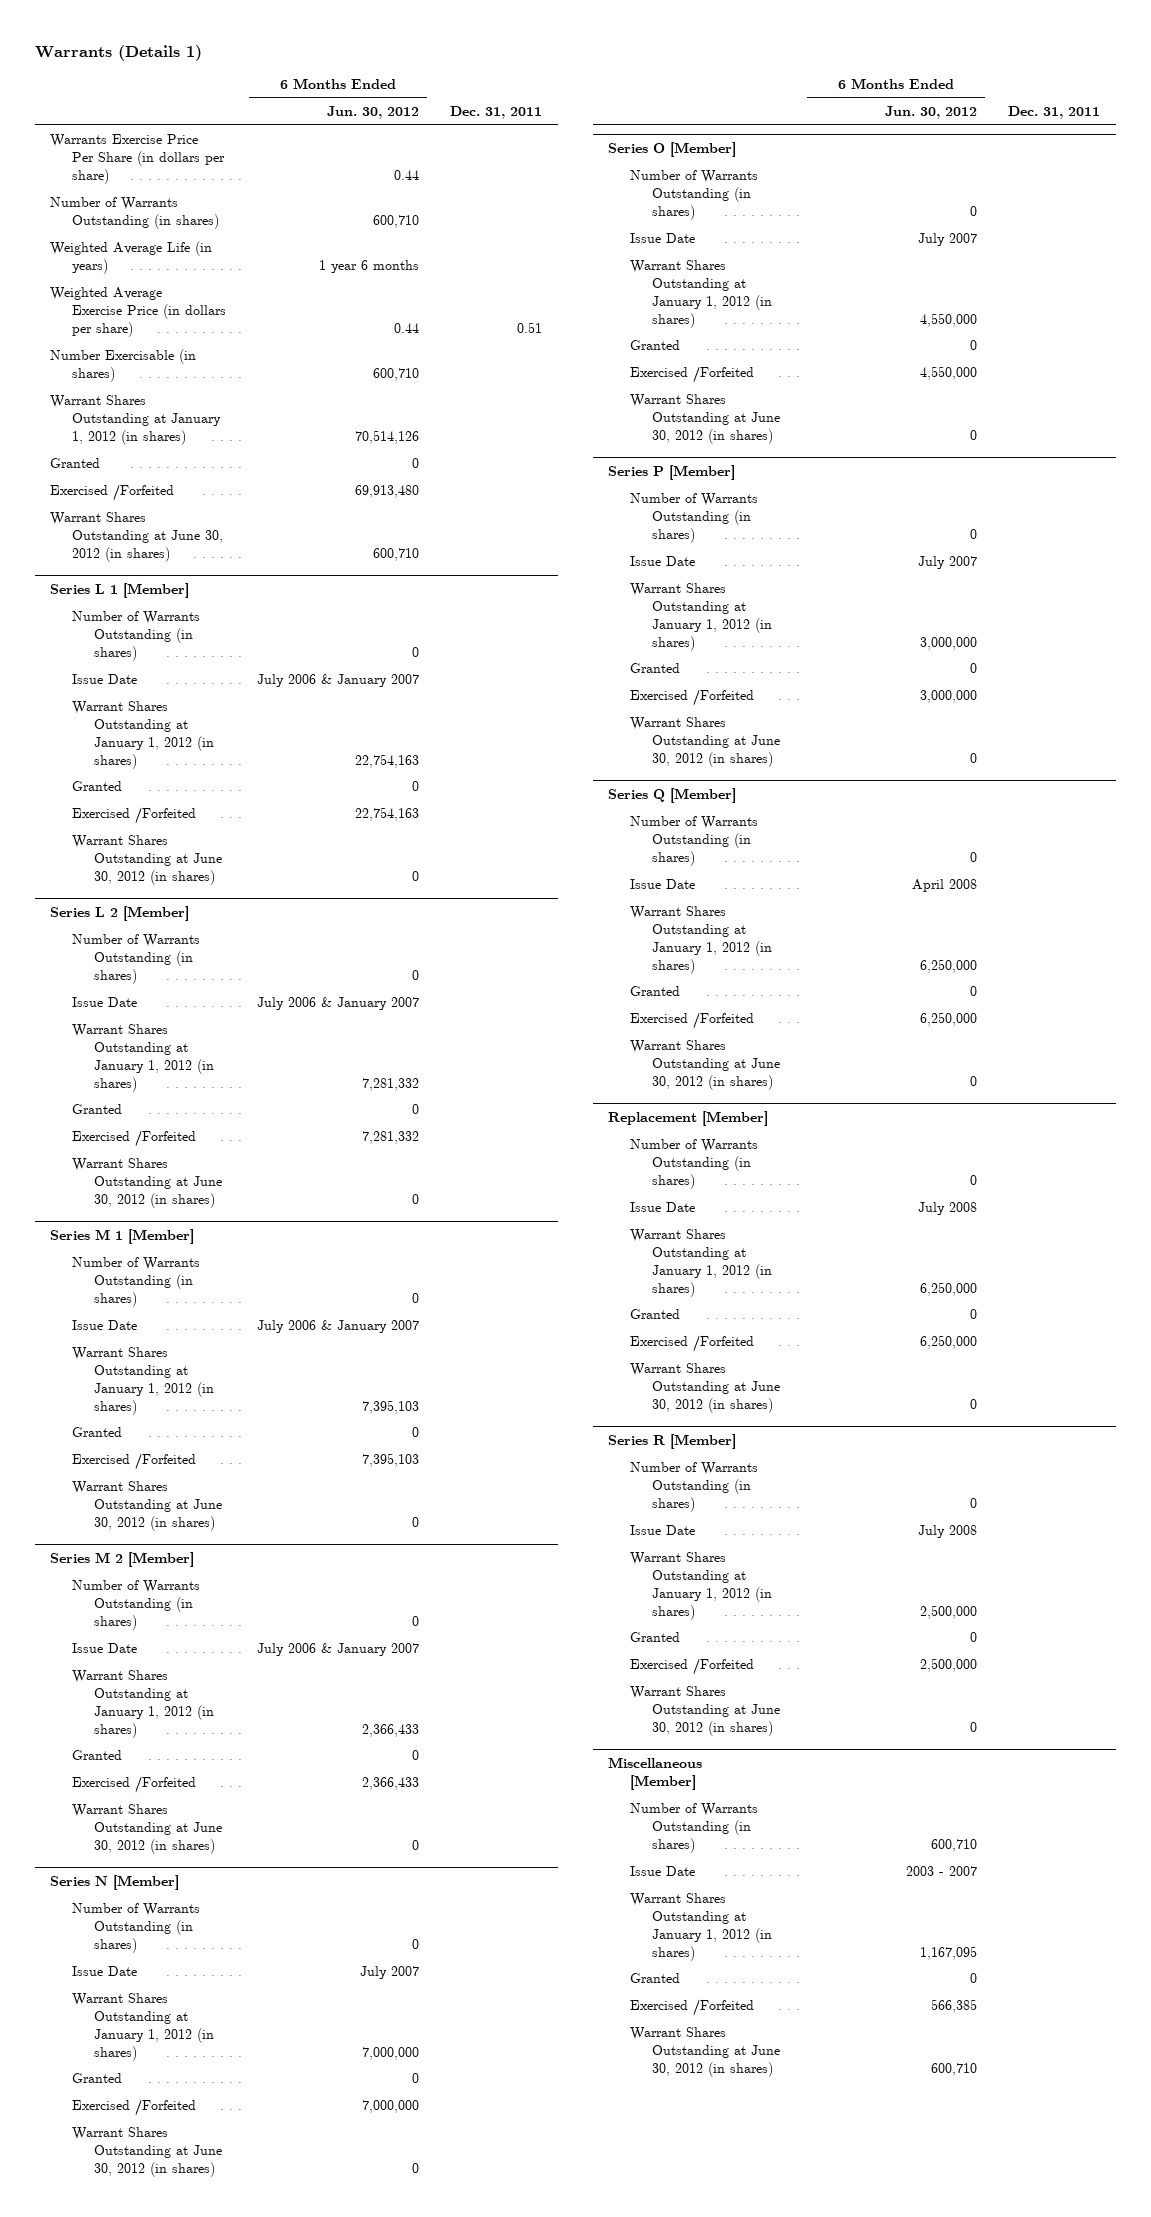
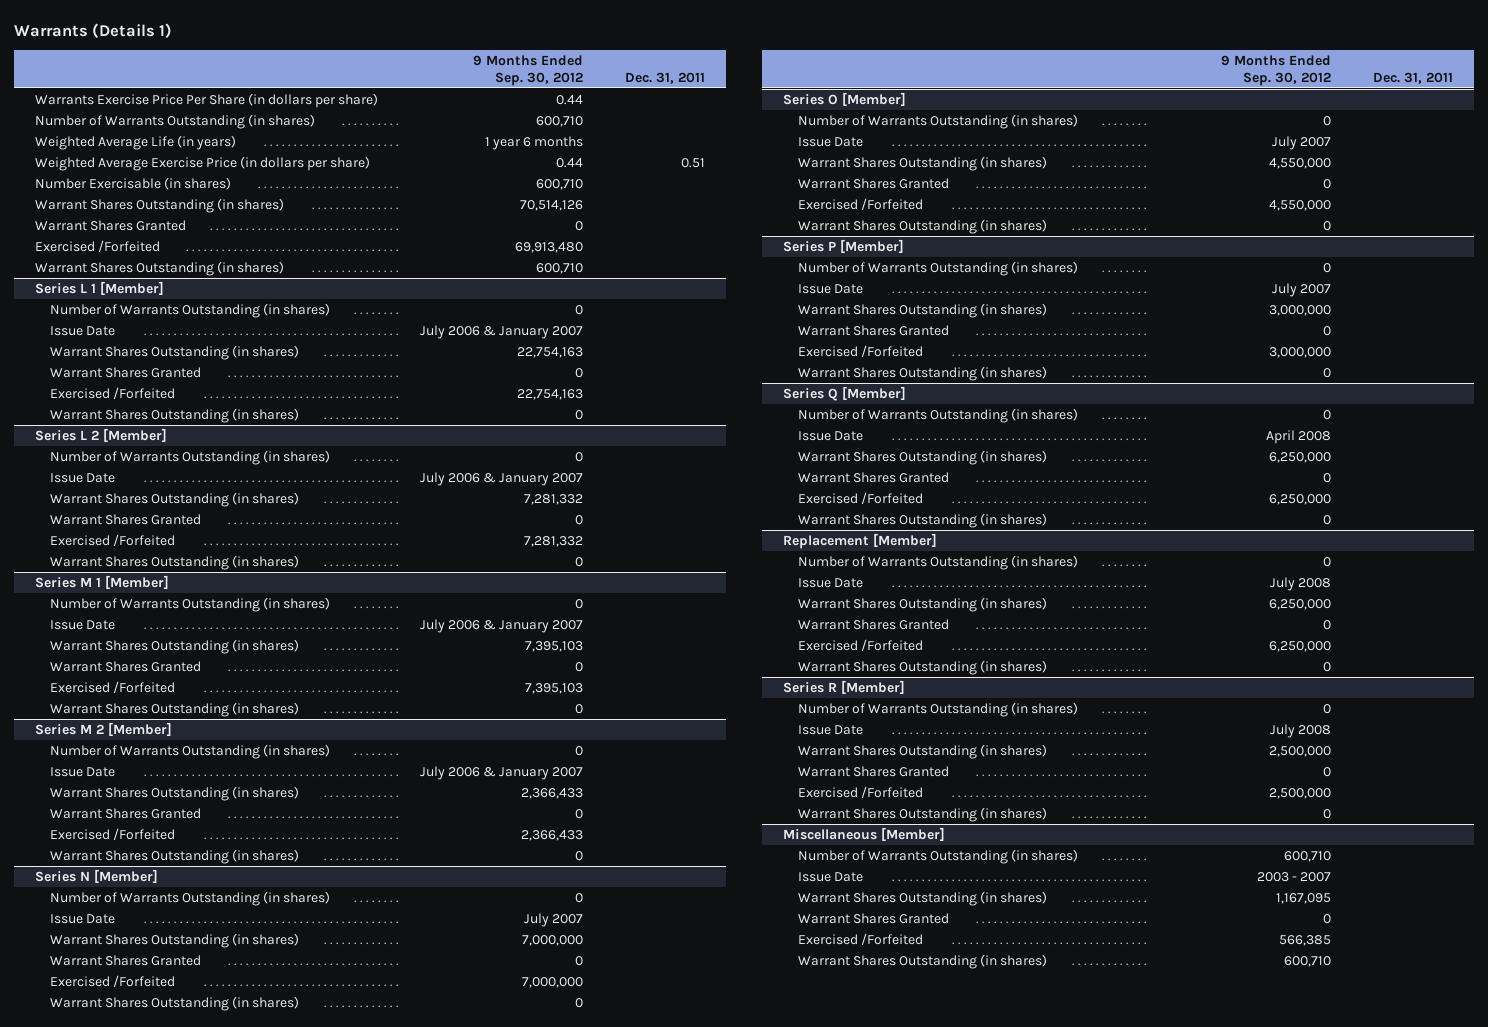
- | 6 Months Ended Jun. 30, 2012 | Dec. 31, 2011
+ | 9 Months Ended Sep. 30, 2012 | Dec. 31, 2011
- Warrant Shares Outstanding at January 1, 2012 (in shares) | 70,514,126 |
- Granted | 0 |
+ Warrant Shares Outstanding (in shares) | 70,514,126 |
+ Warrant Shares Granted | 0 |
- Warrant Shares Outstanding at June 30, 2012 (in shares) | 600,710 |
+ Warrant Shares Outstanding (in shares) | 600,710 |
@ Series L 1 [Member]
- Warrant Shares Outstanding at January 1, 2012 (in shares) | 22,754,163 |
- Granted | 0 |
+ Warrant Shares Outstanding (in shares) | 22,754,163 |
+ Warrant Shares Granted | 0 |
- Warrant Shares Outstanding at June 30, 2012 (in shares) | 0 |
+ Warrant Shares Outstanding (in shares) | 0 |
@ Series L 2 [Member]
- Warrant Shares Outstanding at January 1, 2012 (in shares) | 7,281,332 |
- Granted | 0 |
+ Warrant Shares Outstanding (in shares) | 7,281,332 |
+ Warrant Shares Granted | 0 |
- Warrant Shares Outstanding at June 30, 2012 (in shares) | 0 |
+ Warrant Shares Outstanding (in shares) | 0 |
@ Series M 1 [Member]
- Warrant Shares Outstanding at January 1, 2012 (in shares) | 7,395,103 |
- Granted | 0 |
+ Warrant Shares Outstanding (in shares) | 7,395,103 |
+ Warrant Shares Granted | 0 |
- Warrant Shares Outstanding at June 30, 2012 (in shares) | 0 |
+ Warrant Shares Outstanding (in shares) | 0 |
@ Series M 2 [Member]
- Warrant Shares Outstanding at January 1, 2012 (in shares) | 2,366,433 |
- Granted | 0 |
+ Warrant Shares Outstanding (in shares) | 2,366,433 |
+ Warrant Shares Granted | 0 |
- Warrant Shares Outstanding at June 30, 2012 (in shares) | 0 |
+ Warrant Shares Outstanding (in shares) | 0 |
@ Series N [Member]
- Warrant Shares Outstanding at January 1, 2012 (in shares) | 7,000,000 |
- Granted | 0 |
+ Warrant Shares Outstanding (in shares) | 7,000,000 |
+ Warrant Shares Granted | 0 |
- Warrant Shares Outstanding at June 30, 2012 (in shares) | 0 |
+ Warrant Shares Outstanding (in shares) | 0 |
@ Series O [Member]
- Warrant Shares Outstanding at January 1, 2012 (in shares) | 4,550,000 |
- Granted | 0 |
+ Warrant Shares Outstanding (in shares) | 4,550,000 |
+ Warrant Shares Granted | 0 |
- Warrant Shares Outstanding at June 30, 2012 (in shares) | 0 |
+ Warrant Shares Outstanding (in shares) | 0 |
@ Series P [Member]
- Warrant Shares Outstanding at January 1, 2012 (in shares) | 3,000,000 |
- Granted | 0 |
+ Warrant Shares Outstanding (in shares) | 3,000,000 |
+ Warrant Shares Granted | 0 |
- Warrant Shares Outstanding at June 30, 2012 (in shares) | 0 |
+ Warrant Shares Outstanding (in shares) | 0 |
@ Series Q [Member]
- Warrant Shares Outstanding at January 1, 2012 (in shares) | 6,250,000 |
- Granted | 0 |
+ Warrant Shares Outstanding (in shares) | 6,250,000 |
+ Warrant Shares Granted | 0 |
- Warrant Shares Outstanding at June 30, 2012 (in shares) | 0 |
+ Warrant Shares Outstanding (in shares) | 0 |
@ Replacement [Member]
- Warrant Shares Outstanding at January 1, 2012 (in shares) | 6,250,000 |
- Granted | 0 |
+ Warrant Shares Outstanding (in shares) | 6,250,000 |
+ Warrant Shares Granted | 0 |
- Warrant Shares Outstanding at June 30, 2012 (in shares) | 0 |
+ Warrant Shares Outstanding (in shares) | 0 |
@ Series R [Member]
- Warrant Shares Outstanding at January 1, 2012 (in shares) | 2,500,000 |
- Granted | 0 |
+ Warrant Shares Outstanding (in shares) | 2,500,000 |
+ Warrant Shares Granted | 0 |
- Warrant Shares Outstanding at June 30, 2012 (in shares) | 0 |
+ Warrant Shares Outstanding (in shares) | 0 |
@ Miscellaneous [Member]
- Warrant Shares Outstanding at January 1, 2012 (in shares) | 1,167,095 |
- Granted | 0 |
+ Warrant Shares Outstanding (in shares) | 1,167,095 |
+ Warrant Shares Granted | 0 |
- Warrant Shares Outstanding at June 30, 2012 (in shares) | 600,710 |
+ Warrant Shares Outstanding (in shares) | 600,710 |

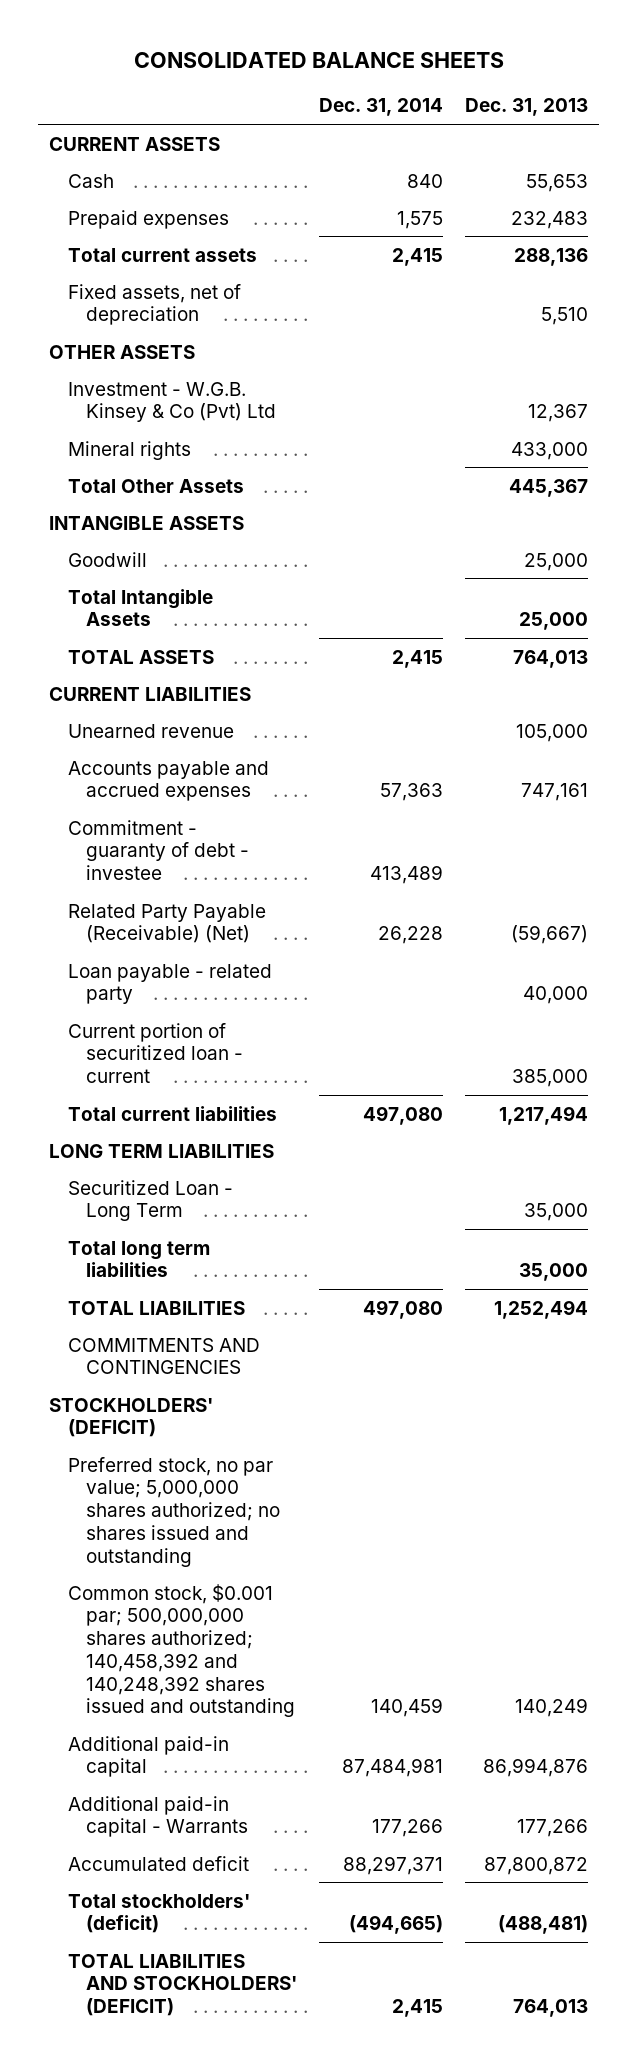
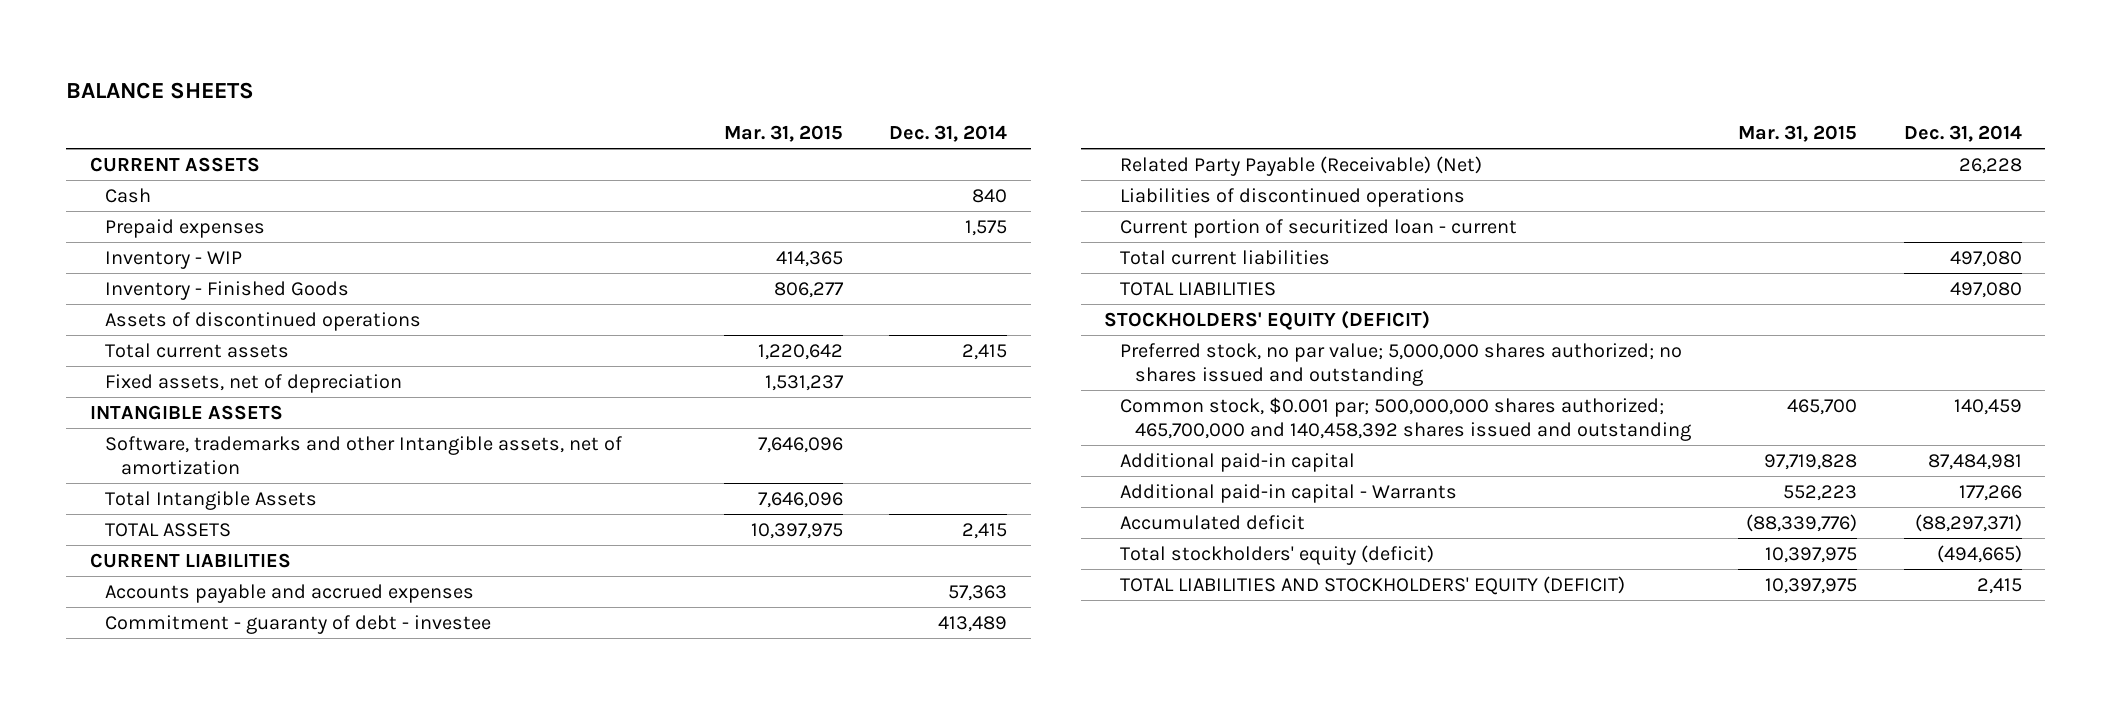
- CONSOLIDATED BALANCE SHEETS
+ BALANCE SHEETS
- | Dec. 31, 2014 | Dec. 31, 2013
+ | Mar. 31, 2015 | Dec. 31, 2014
+ Inventory - WIP | 414,365 |
+ Inventory - Finished Goods | 806,277 |
+ Assets of discontinued operations
- OTHER ASSETS
- Investment - W.G.B. Kinsey & Co (Pvt) Ltd | | 12,367
- Mineral rights | | 433,000
- Total Other Assets | | 445,367
- Goodwill | | 25,000
+ Software, trademarks and other Intangible assets, net of amortization | 7,646,096 |
- Unearned revenue | | 105,000
- Loan payable - related party | | 40,000
+ Liabilities of discontinued operations
- LONG TERM LIABILITIES
- Securitized Loan - Long Term | | 35,000
- Total long term liabilities | | 35,000
- COMMITMENTS AND CONTINGENCIES
- STOCKHOLDERS' (DEFICIT)
+ STOCKHOLDERS' EQUITY (DEFICIT)
- Common stock, $0.001 par; 500,000,000 shares authorized; 140,458,392 and 140,248,392 shares issued and outstanding | 140,459 | 140,249
+ Common stock, $0.001 par; 500,000,000 shares authorized; 465,700,000 and 140,458,392 shares issued and outstanding | 465,700 | 140,459
- Accumulated deficit | 88,297,371 | 87,800,872
- Total stockholders' (deficit) | (494,665) | (488,481)
- TOTAL LIABILITIES AND STOCKHOLDERS' (DEFICIT) | 2,415 | 764,013
+ Accumulated deficit | (88,339,776) | (88,297,371)
+ Total stockholders' equity (deficit) | 10,397,975 | (494,665)
+ TOTAL LIABILITIES AND STOCKHOLDERS' EQUITY (DEFICIT) | 10,397,975 | 2,415

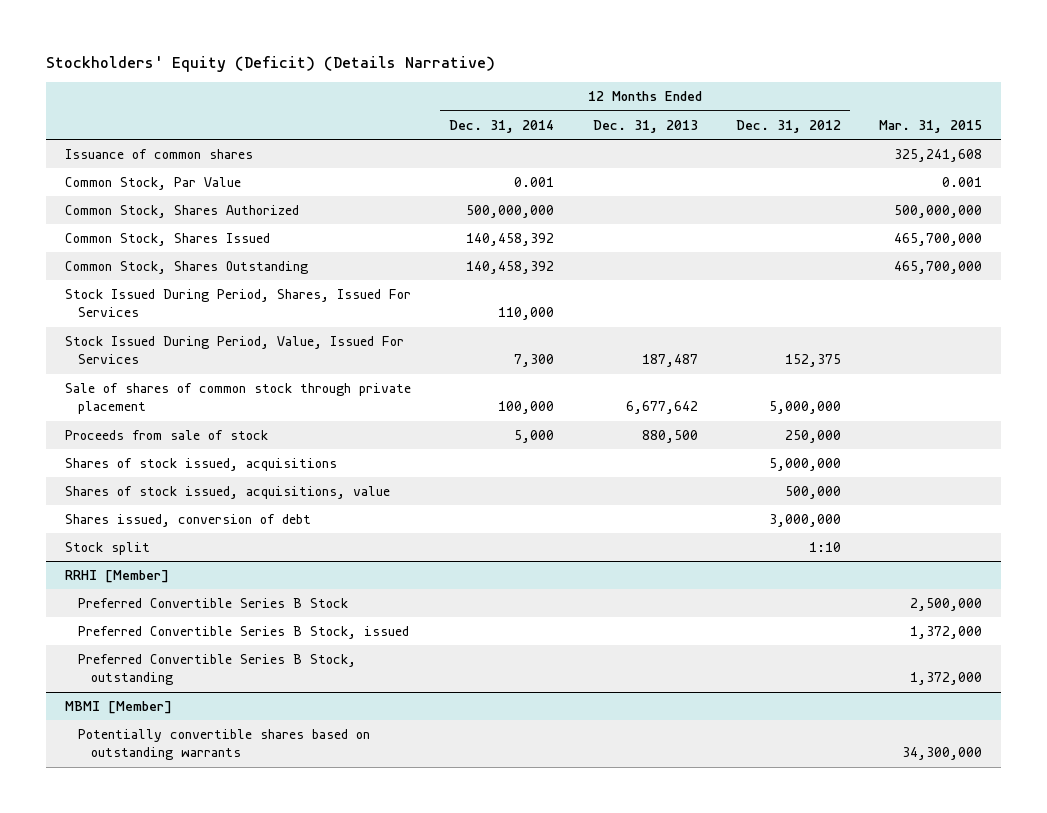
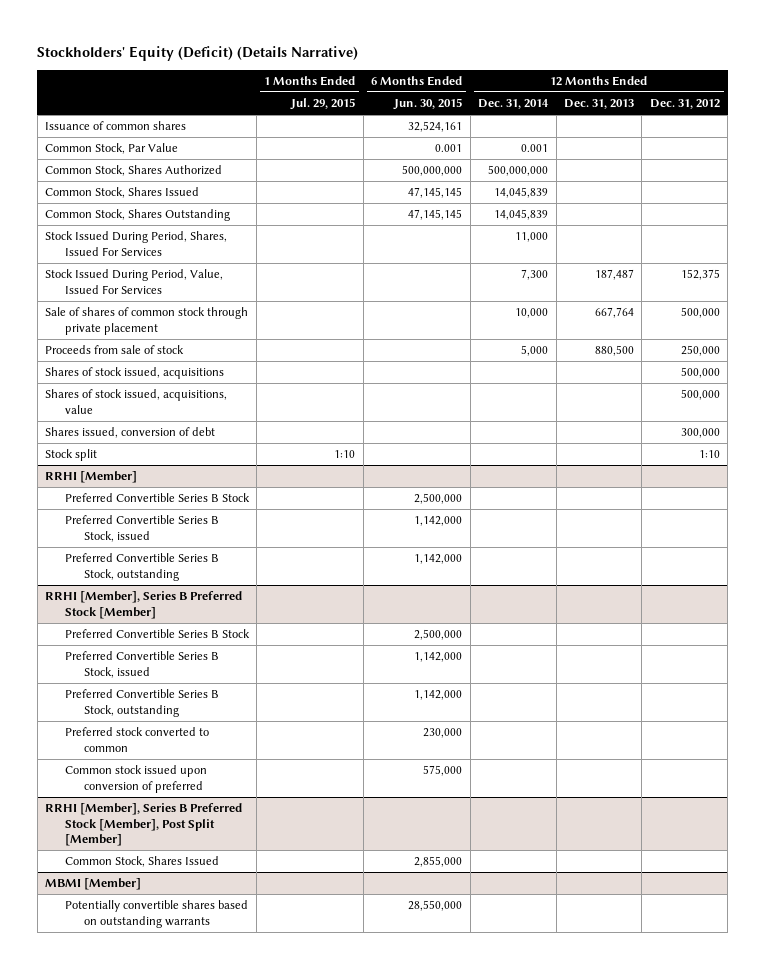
- | 12 Months Ended Dec. 31, 2014 | 12 Months Ended Dec. 31, 2013 | 12 Months Ended Dec. 31, 2012 | Mar. 31, 2015
+ | 1 Months Ended Jul. 29, 2015 | 6 Months Ended Jun. 30, 2015 | 12 Months Ended Dec. 31, 2014 | 12 Months Ended Dec. 31, 2013 | 12 Months Ended Dec. 31, 2012
- Common Stock, Shares Issued | 140,458,392 | | | 465,700,000
- Common Stock, Shares Outstanding | 140,458,392 | | | 465,700,000
- Stock Issued During Period, Shares, Issued For Services | 110,000 | | |
+ Common Stock, Shares Issued | | 47,145,145 | 14,045,839 | |
+ Common Stock, Shares Outstanding | | 47,145,145 | 14,045,839 | |
+ Stock Issued During Period, Shares, Issued For Services | | | 11,000 | |
- Sale of shares of common stock through private placement | 100,000 | 6,677,642 | 5,000,000 |
+ Sale of shares of common stock through private placement | | | 10,000 | 667,764 | 500,000
- Shares of stock issued, acquisitions | | | 5,000,000 |
+ Shares of stock issued, acquisitions | | | | | 500,000
- Shares issued, conversion of debt | | | 3,000,000 |
+ Shares issued, conversion of debt | | | | | 300,000
+ RRHI [Member], Series B Preferred Stock [Member]
+ Preferred Convertible Series B Stock | | 2,500,000 | | |
+ Preferred Convertible Series B Stock, issued | | 1,142,000 | | |
+ Preferred Convertible Series B Stock, outstanding | | 1,142,000 | | |
+ Preferred stock converted to common | | 230,000 | | |
+ Common stock issued upon conversion of preferred | | 575,000 | | |
+ RRHI [Member], Series B Preferred Stock [Member], Post Split [Member]
+ Common Stock, Shares Issued | | 2,855,000 | | |

